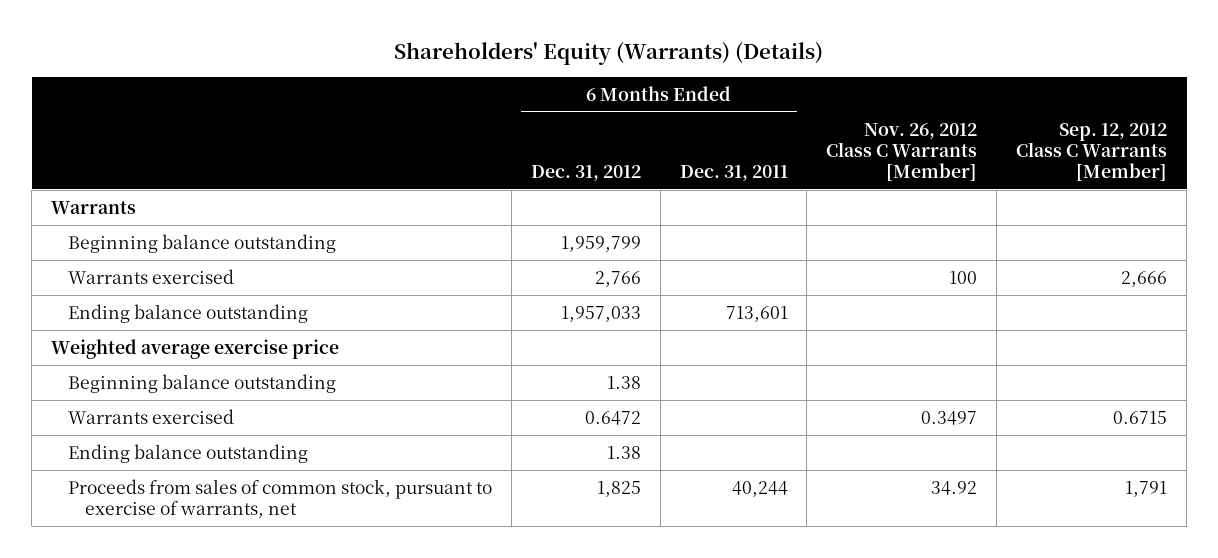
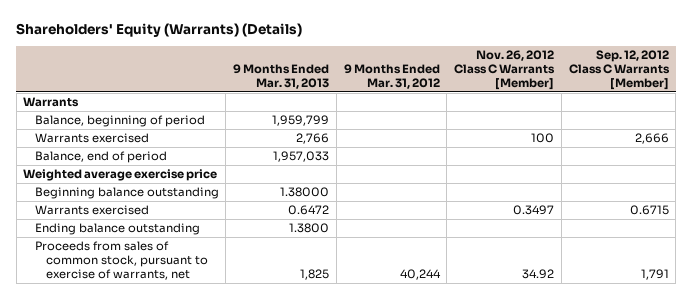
- | 6 Months Ended Dec. 31, 2012 | 6 Months Ended Dec. 31, 2011 | Nov. 26, 2012 Class C Warrants [Member] | Sep. 12, 2012 Class C Warrants [Member]
+ | 9 Months Ended Mar. 31, 2013 | 9 Months Ended Mar. 31, 2012 | Nov. 26, 2012 Class C Warrants [Member] | Sep. 12, 2012 Class C Warrants [Member]
- Beginning balance outstanding | 1,959,799 | | |
+ Balance, beginning of period | 1,959,799 | | |
- Ending balance outstanding | 1,957,033 | 713,601 | |
+ Balance, end of period | 1,957,033 | | |

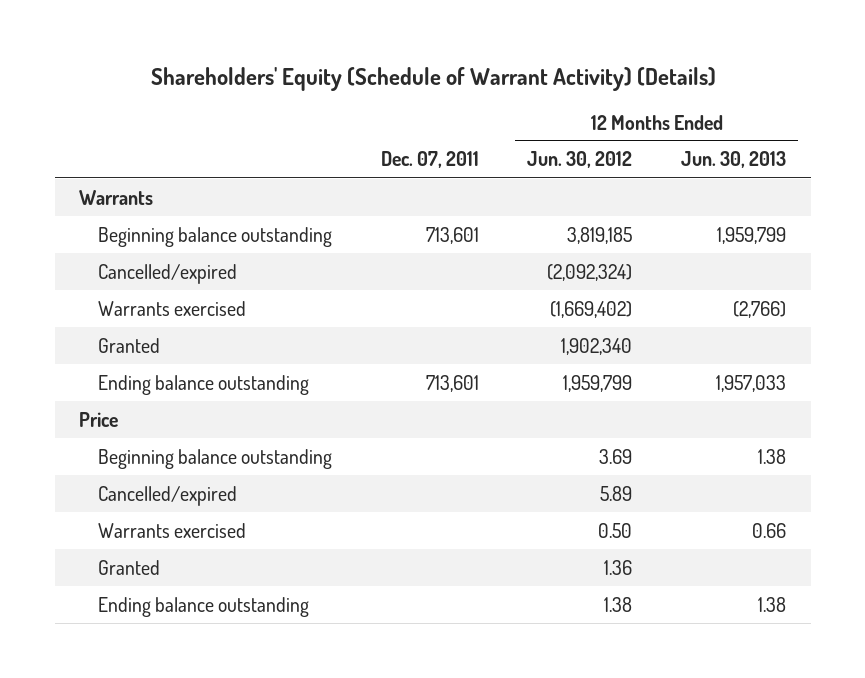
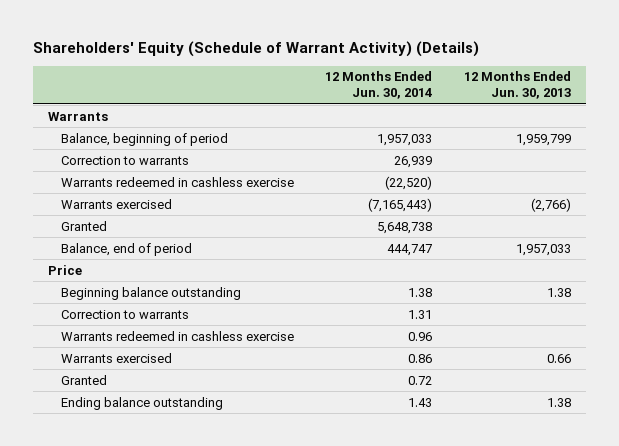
- | Dec. 07, 2011 | 12 Months Ended Jun. 30, 2012 | 12 Months Ended Jun. 30, 2013
+ | 12 Months Ended Jun. 30, 2014 | 12 Months Ended Jun. 30, 2013
- Beginning balance outstanding | 713,601 | 3,819,185 | 1,959,799
- Cancelled/expired | | (2,092,324) |
+ Balance, beginning of period | 1,957,033 | 1,959,799
+ Correction to warrants | 26,939 |
+ Warrants redeemed in cashless exercise | (22,520) |
- Ending balance outstanding | 713,601 | 1,959,799 | 1,957,033
+ Balance, end of period | 444,747 | 1,957,033
- Cancelled/expired | | 5.89 |
+ Correction to warrants | 1.31 |
+ Warrants redeemed in cashless exercise | 0.96 |

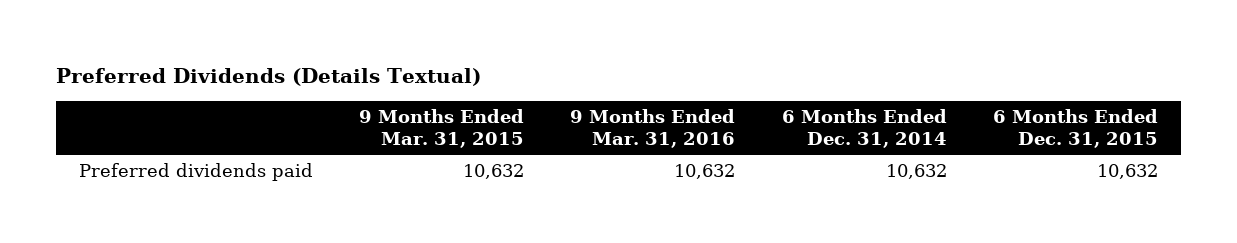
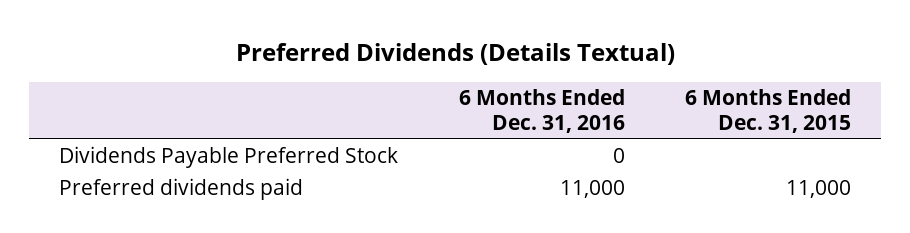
- | 9 Months Ended Mar. 31, 2015 | 9 Months Ended Mar. 31, 2016 | 6 Months Ended Dec. 31, 2014 | 6 Months Ended Dec. 31, 2015
+ | 6 Months Ended Dec. 31, 2016 | 6 Months Ended Dec. 31, 2015
- Preferred dividends paid | 10,632 | 10,632 | 10,632 | 10,632
+ Dividends Payable Preferred Stock | 0 |
+ Preferred dividends paid | 11,000 | 11,000

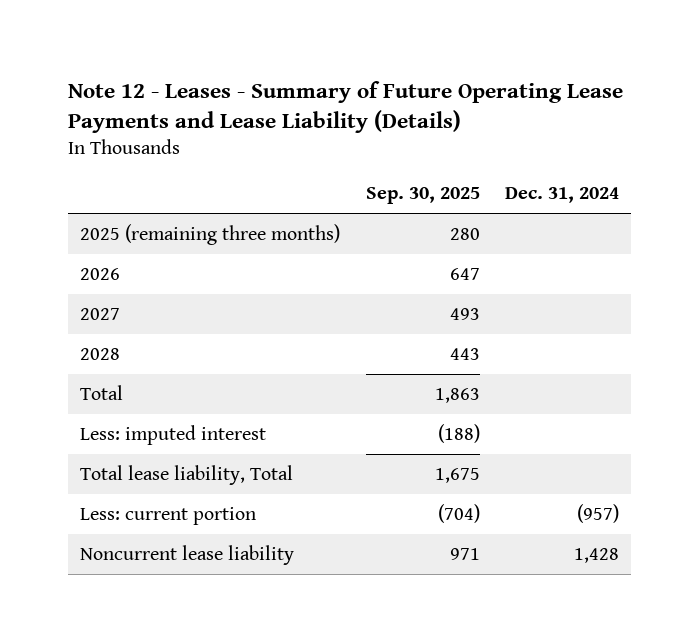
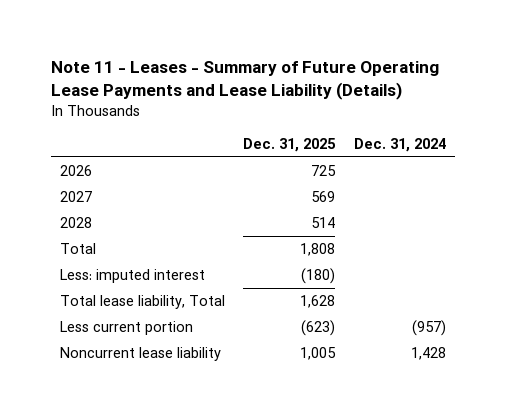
- Note 12 - Leases - Summary of Future Operating Lease Payments and Lease Liability (Details)
+ Note 11 - Leases - Summary of Future Operating Lease Payments and Lease Liability (Details)
- | Sep. 30, 2025 | Dec. 31, 2024
+ | Dec. 31, 2025 | Dec. 31, 2024
- 2025 (remaining three months) | 280 |
- Less: current portion | (704) | (957)
+ Less current portion | (623) | (957)

